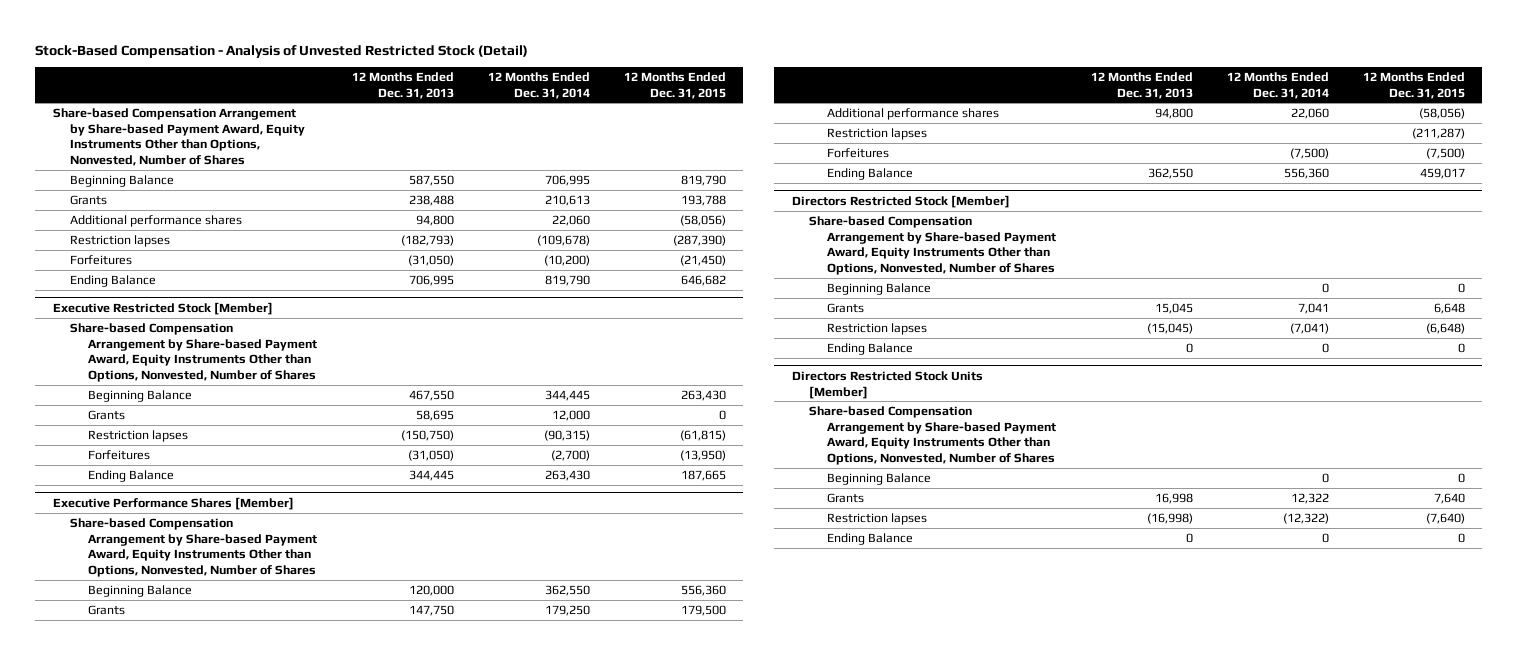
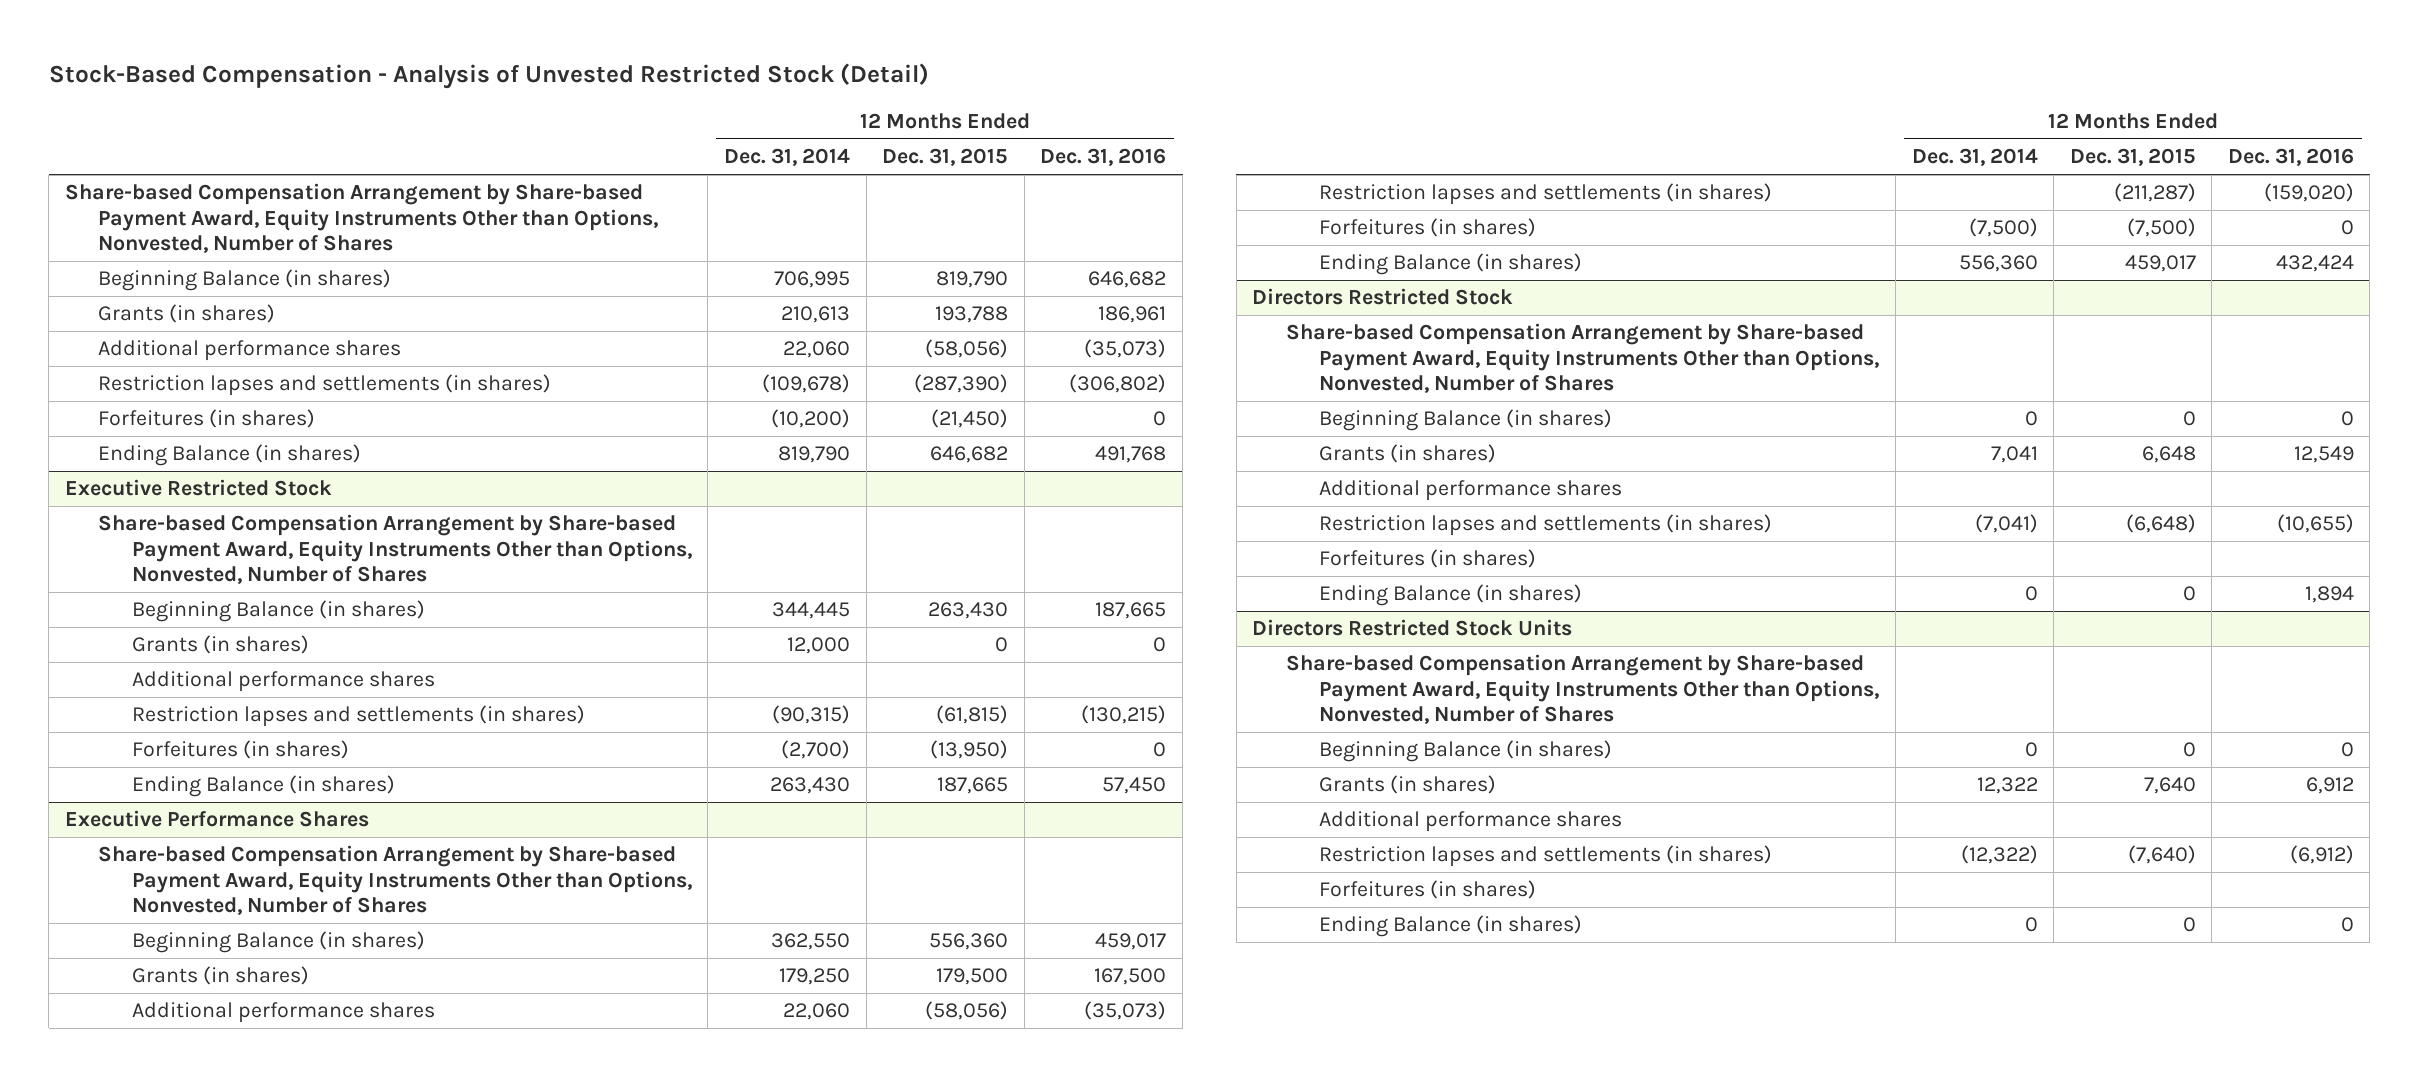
- | 12 Months Ended Dec. 31, 2013 | 12 Months Ended Dec. 31, 2014 | 12 Months Ended Dec. 31, 2015
+ | 12 Months Ended Dec. 31, 2014 | 12 Months Ended Dec. 31, 2015 | 12 Months Ended Dec. 31, 2016
- Beginning Balance | 587,550 | 706,995 | 819,790
- Grants | 238,488 | 210,613 | 193,788
+ Beginning Balance (in shares) | 706,995 | 819,790 | 646,682
+ Grants (in shares) | 210,613 | 193,788 | 186,961
- Restriction lapses | (182,793) | (109,678) | (287,390)
- Forfeitures | (31,050) | (10,200) | (21,450)
- Ending Balance | 706,995 | 819,790 | 646,682
- Executive Restricted Stock [Member]
+ Restriction lapses and settlements (in shares) | (109,678) | (287,390) | (306,802)
+ Forfeitures (in shares) | (10,200) | (21,450) | 0
+ Ending Balance (in shares) | 819,790 | 646,682 | 491,768
+ Executive Restricted Stock
- Beginning Balance | 467,550 | 344,445 | 263,430
- Grants | 58,695 | 12,000 | 0
- Restriction lapses | (150,750) | (90,315) | (61,815)
- Forfeitures | (31,050) | (2,700) | (13,950)
- Ending Balance | 344,445 | 263,430 | 187,665
- Executive Performance Shares [Member]
+ Beginning Balance (in shares) | 344,445 | 263,430 | 187,665
+ Grants (in shares) | 12,000 | 0 | 0
+ Additional performance shares
+ Restriction lapses and settlements (in shares) | (90,315) | (61,815) | (130,215)
+ Forfeitures (in shares) | (2,700) | (13,950) | 0
+ Ending Balance (in shares) | 263,430 | 187,665 | 57,450
+ Executive Performance Shares
- Beginning Balance | 120,000 | 362,550 | 556,360
- Grants | 147,750 | 179,250 | 179,500
+ Beginning Balance (in shares) | 362,550 | 556,360 | 459,017
+ Grants (in shares) | 179,250 | 179,500 | 167,500
- Restriction lapses | | | (211,287)
- Forfeitures | | (7,500) | (7,500)
- Ending Balance | 362,550 | 556,360 | 459,017
- Directors Restricted Stock [Member]
+ Restriction lapses and settlements (in shares) | | (211,287) | (159,020)
+ Forfeitures (in shares) | (7,500) | (7,500) | 0
+ Ending Balance (in shares) | 556,360 | 459,017 | 432,424
+ Directors Restricted Stock
- Beginning Balance | | 0 | 0
- Grants | 15,045 | 7,041 | 6,648
- Restriction lapses | (15,045) | (7,041) | (6,648)
- Ending Balance | 0 | 0 | 0
- Directors Restricted Stock Units [Member]
+ Beginning Balance (in shares) | 0 | 0 | 0
+ Grants (in shares) | 7,041 | 6,648 | 12,549
+ Additional performance shares
+ Restriction lapses and settlements (in shares) | (7,041) | (6,648) | (10,655)
+ Forfeitures (in shares)
+ Ending Balance (in shares) | 0 | 0 | 1,894
+ Directors Restricted Stock Units
- Beginning Balance | | 0 | 0
- Grants | 16,998 | 12,322 | 7,640
- Restriction lapses | (16,998) | (12,322) | (7,640)
- Ending Balance | 0 | 0 | 0
+ Beginning Balance (in shares) | 0 | 0 | 0
+ Grants (in shares) | 12,322 | 7,640 | 6,912
+ Additional performance shares
+ Restriction lapses and settlements (in shares) | (12,322) | (7,640) | (6,912)
+ Forfeitures (in shares)
+ Ending Balance (in shares) | 0 | 0 | 0

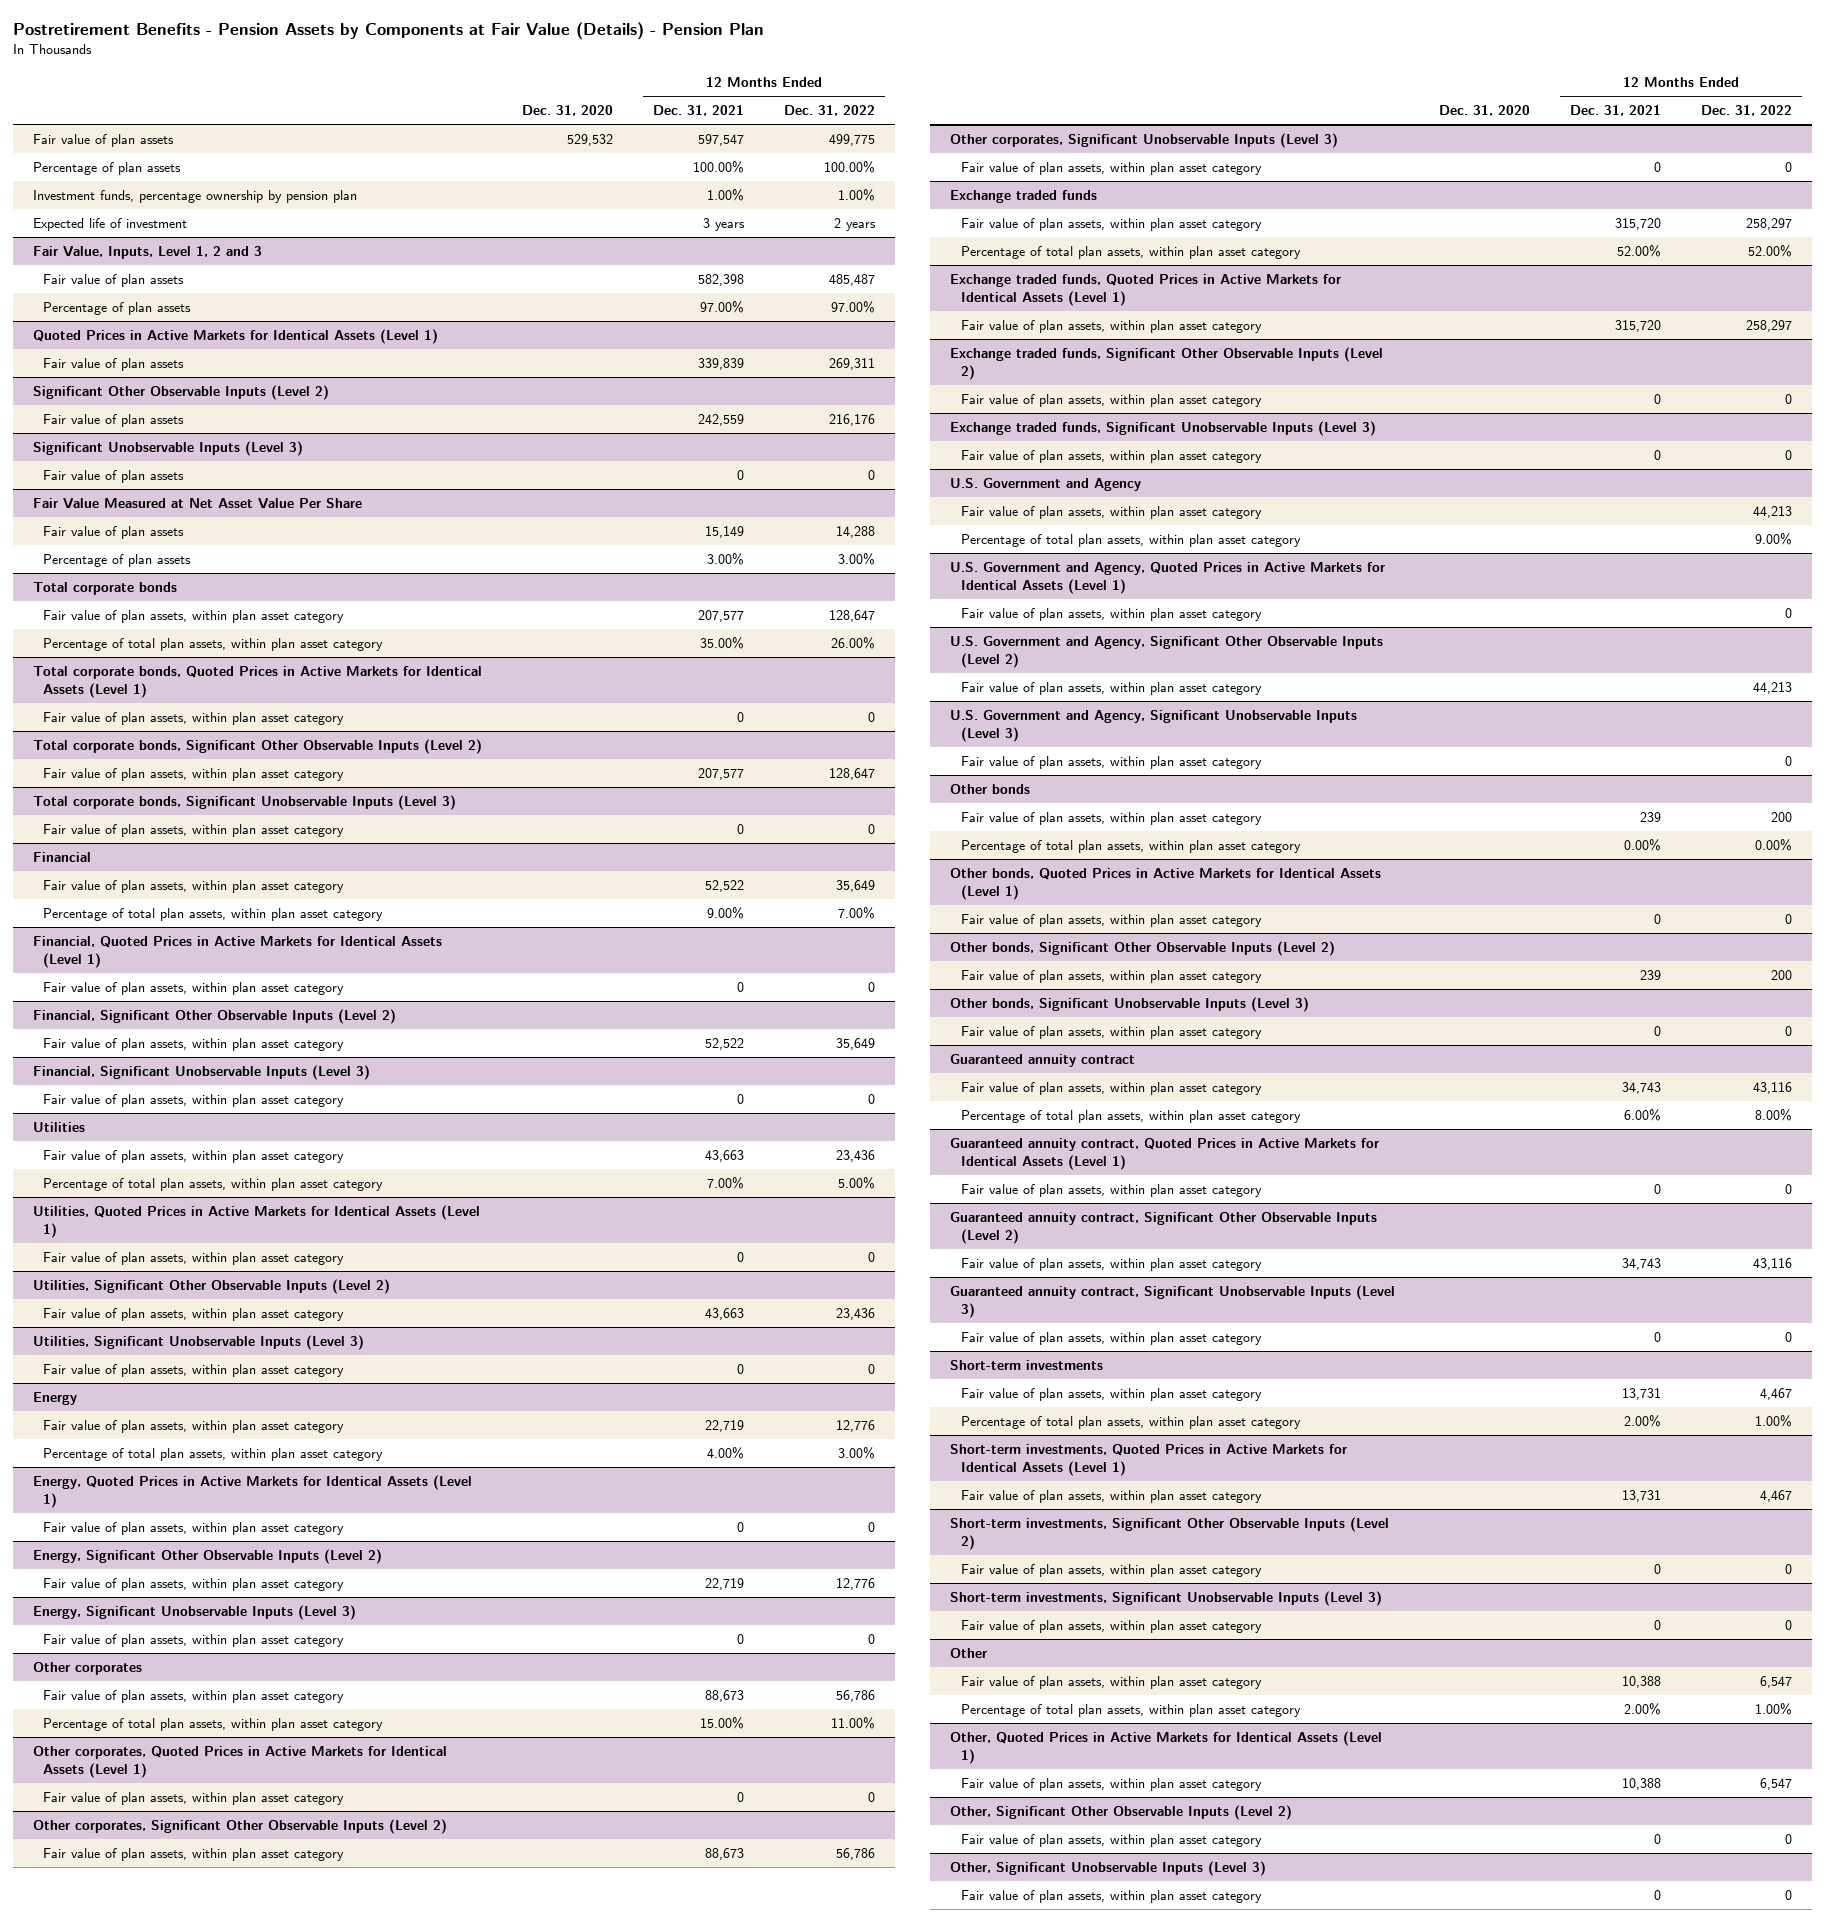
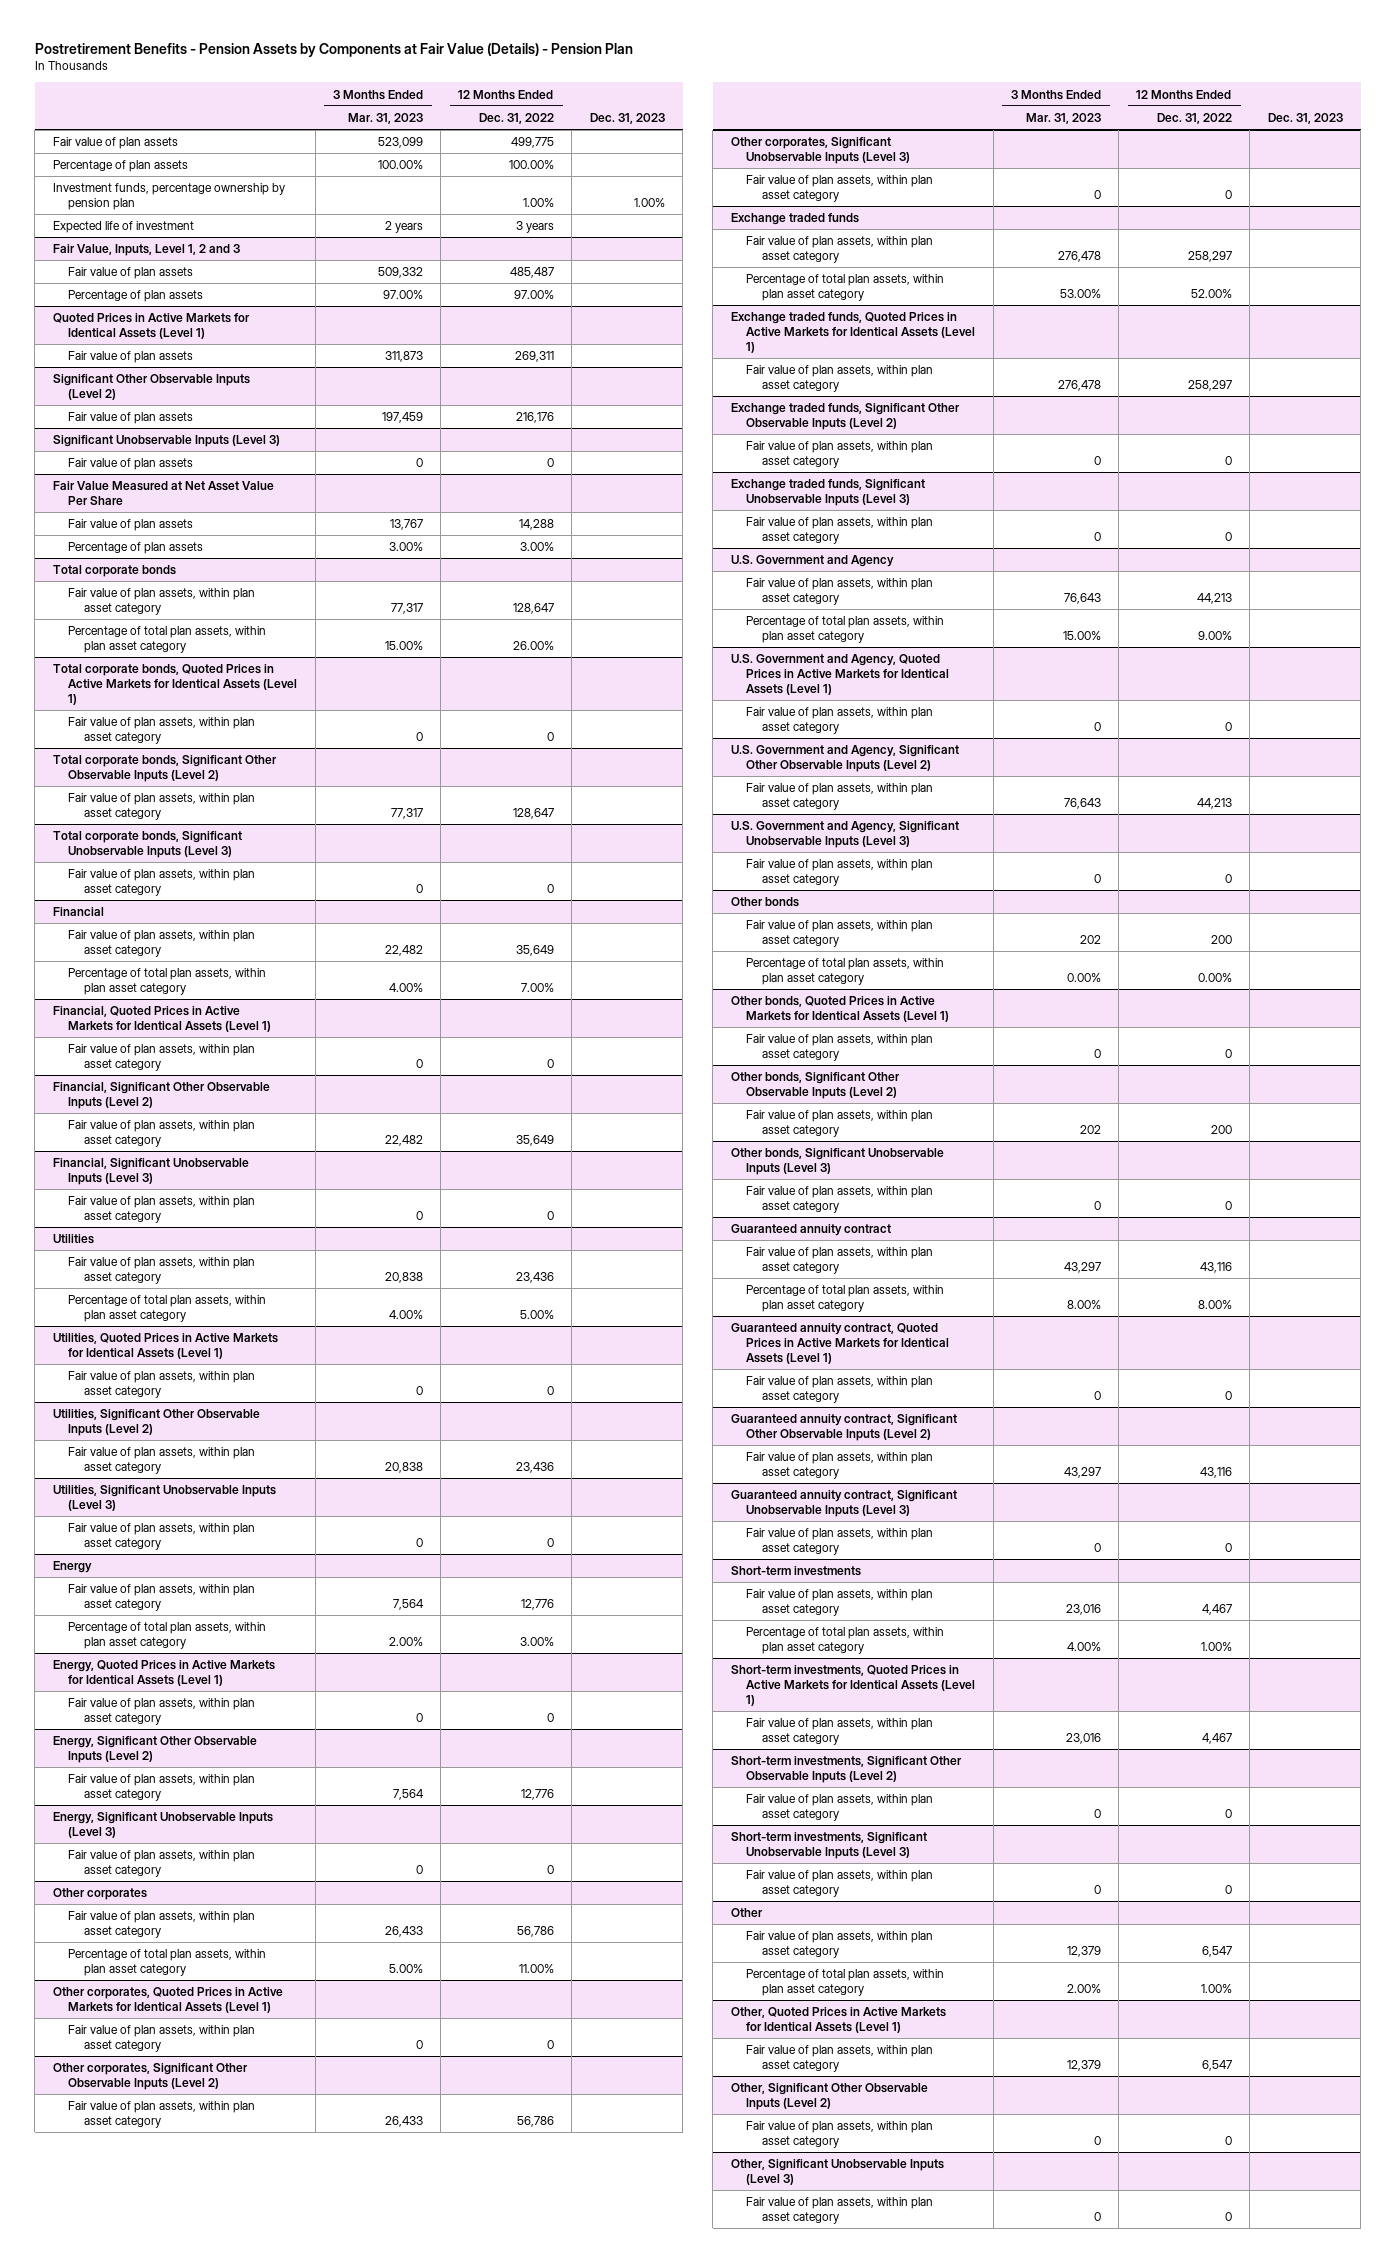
- | Dec. 31, 2020 | 12 Months Ended Dec. 31, 2021 | 12 Months Ended Dec. 31, 2022
+ | 3 Months Ended Mar. 31, 2023 | 12 Months Ended Dec. 31, 2022 | Dec. 31, 2023
- Expected life of investment | | 3 years | 2 years
+ Expected life of investment | 2 years | 3 years |

